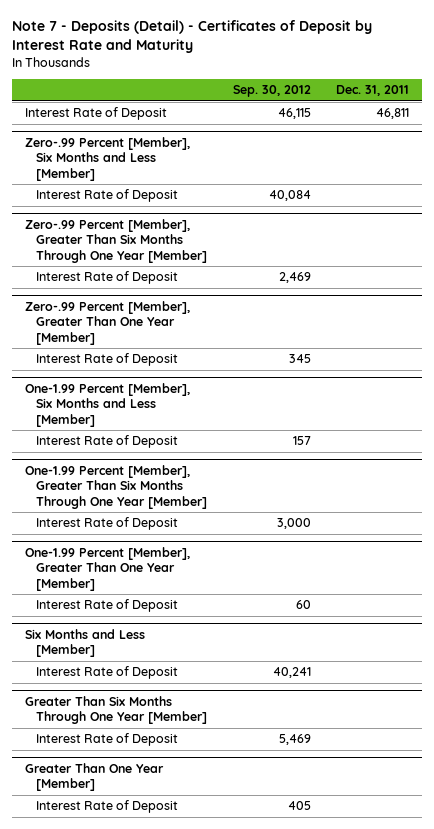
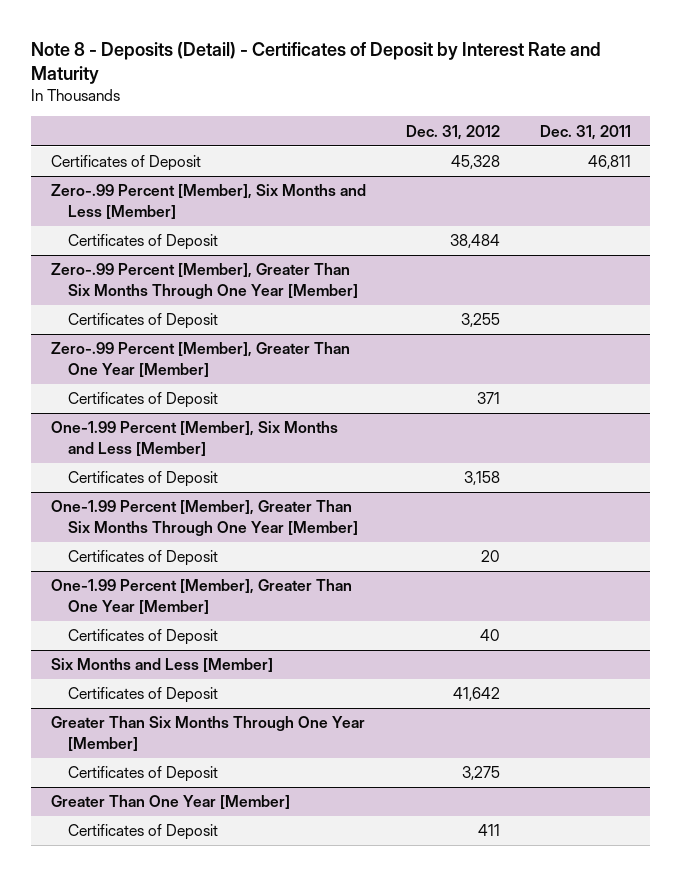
- Note 7 - Deposits (Detail) - Certificates of Deposit by Interest Rate and Maturity
+ Note 8 - Deposits (Detail) - Certificates of Deposit by Interest Rate and Maturity
- | Sep. 30, 2012 | Dec. 31, 2011
+ | Dec. 31, 2012 | Dec. 31, 2011
- Interest Rate of Deposit | 46,115 | 46,811
+ Certificates of Deposit | 45,328 | 46,811
@ Zero-.99 Percent [Member], Six Months and Less [Member]
- Interest Rate of Deposit | 40,084 |
+ Certificates of Deposit | 38,484 |
@ Zero-.99 Percent [Member], Greater Than Six Months Through One Year [Member]
- Interest Rate of Deposit | 2,469 |
+ Certificates of Deposit | 3,255 |
@ Zero-.99 Percent [Member], Greater Than One Year [Member]
- Interest Rate of Deposit | 345 |
+ Certificates of Deposit | 371 |
@ One-1.99 Percent [Member], Six Months and Less [Member]
- Interest Rate of Deposit | 157 |
+ Certificates of Deposit | 3,158 |
@ One-1.99 Percent [Member], Greater Than Six Months Through One Year [Member]
- Interest Rate of Deposit | 3,000 |
+ Certificates of Deposit | 20 |
@ One-1.99 Percent [Member], Greater Than One Year [Member]
- Interest Rate of Deposit | 60 |
+ Certificates of Deposit | 40 |
@ Six Months and Less [Member]
- Interest Rate of Deposit | 40,241 |
+ Certificates of Deposit | 41,642 |
@ Greater Than Six Months Through One Year [Member]
- Interest Rate of Deposit | 5,469 |
+ Certificates of Deposit | 3,275 |
@ Greater Than One Year [Member]
- Interest Rate of Deposit | 405 |
+ Certificates of Deposit | 411 |

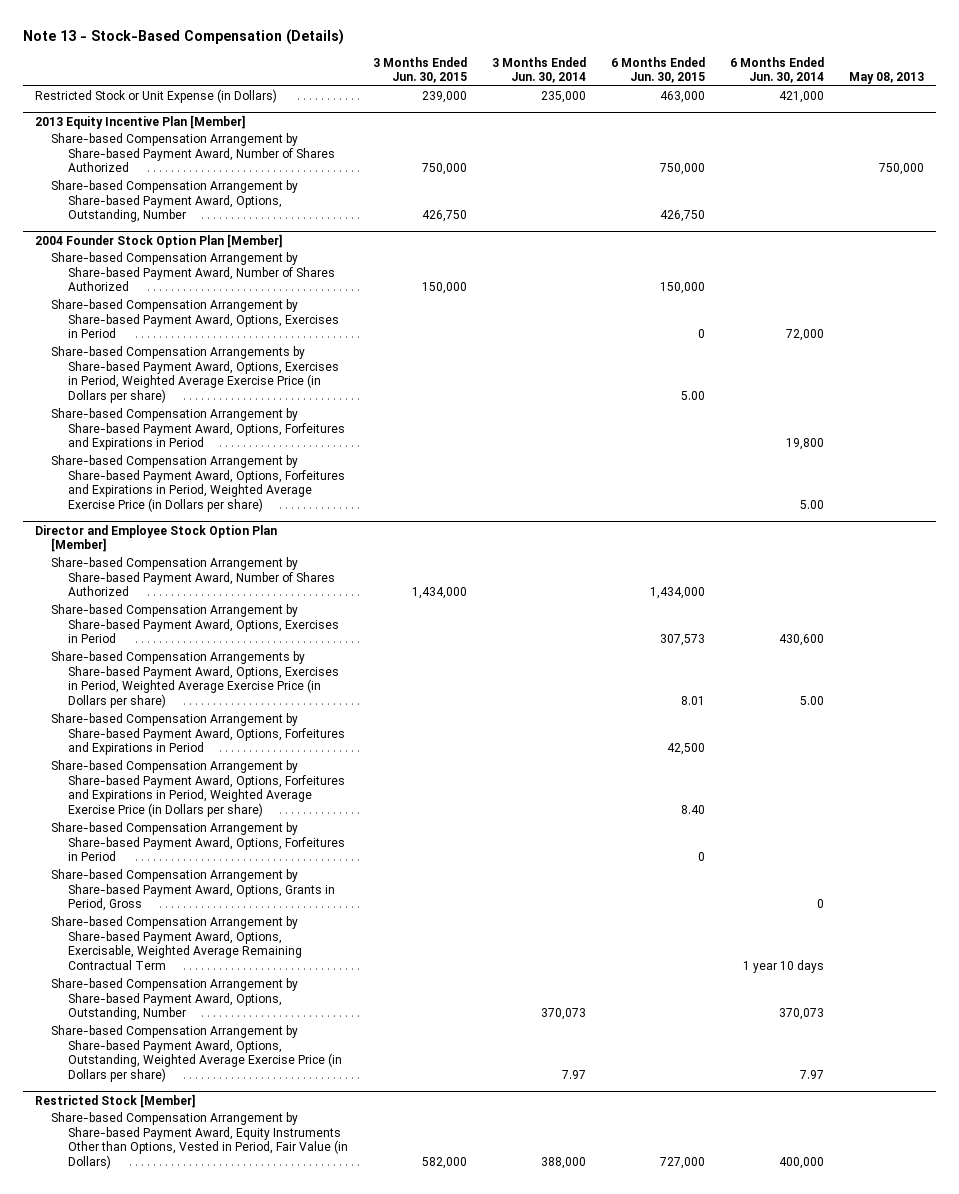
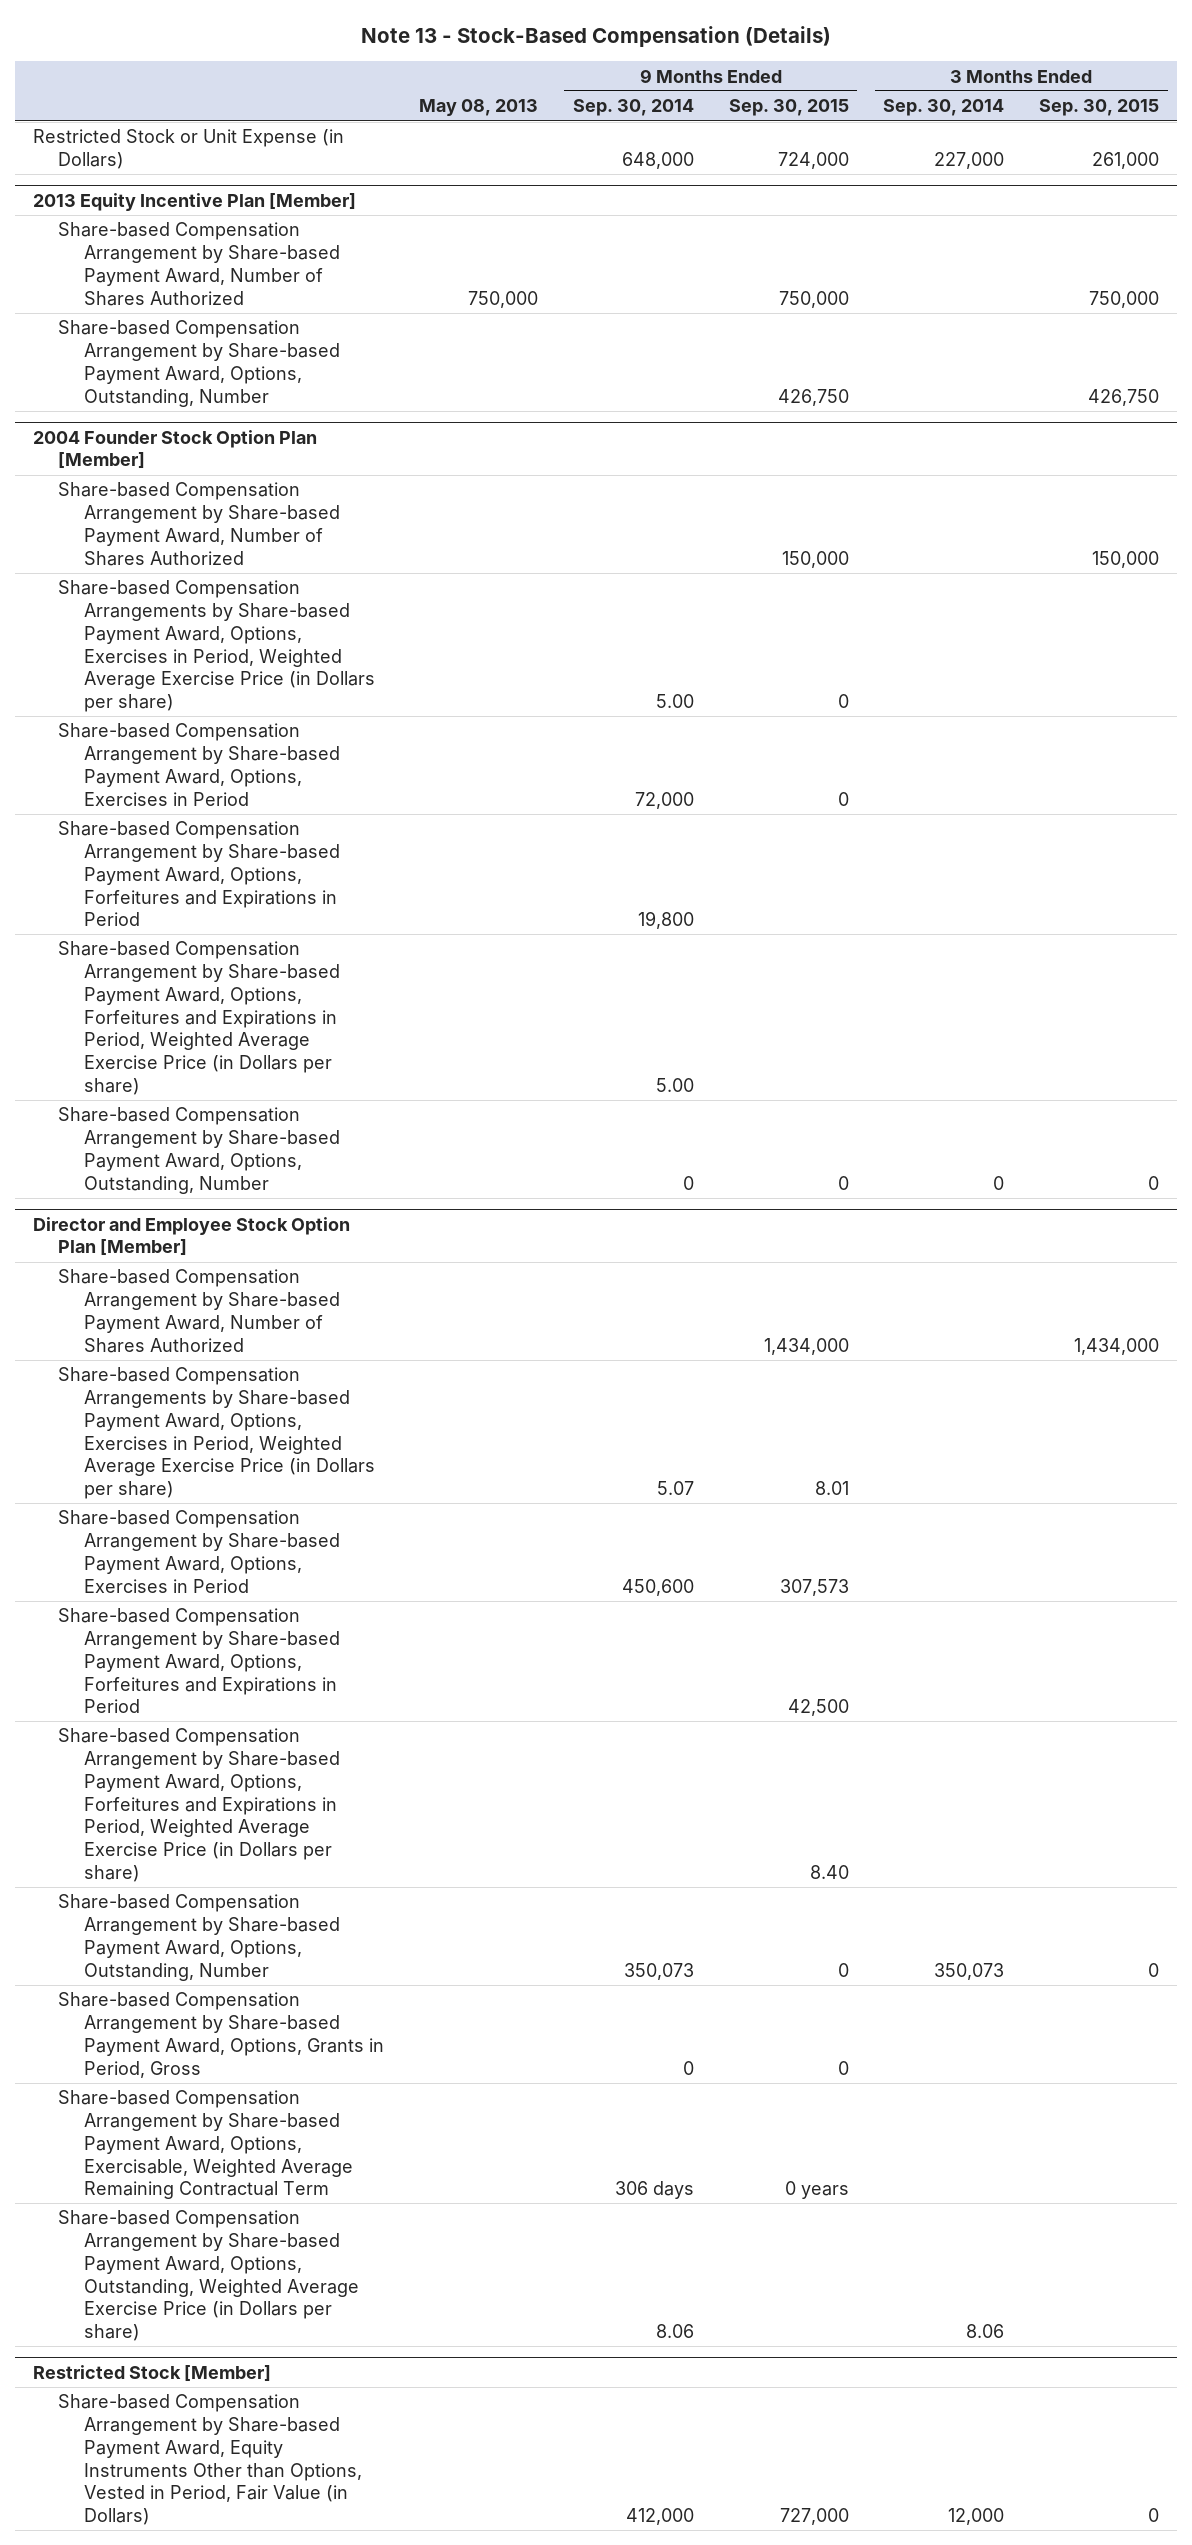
- | 3 Months Ended Jun. 30, 2015 | 3 Months Ended Jun. 30, 2014 | 6 Months Ended Jun. 30, 2015 | 6 Months Ended Jun. 30, 2014 | May 08, 2013
+ | May 08, 2013 | 9 Months Ended Sep. 30, 2014 | 9 Months Ended Sep. 30, 2015 | 3 Months Ended Sep. 30, 2014 | 3 Months Ended Sep. 30, 2015
@ 2004 Founder Stock Option Plan [Member]
moved down: Share-based Compensation Arrangement by Share-based Payment Award, Options, Exercises in Period | | 72,000 | 0 | |
+ Share-based Compensation Arrangement by Share-based Payment Award, Options, Outstanding, Number | | 0 | 0 | 0 | 0
@ Director and Employee Stock Option Plan [Member]
moved down: Share-based Compensation Arrangement by Share-based Payment Award, Options, Exercises in Period | | 450,600 | 307,573 | |
- Share-based Compensation Arrangement by Share-based Payment Award, Options, Forfeitures in Period | | | 0 | |
moved up: Share-based Compensation Arrangement by Share-based Payment Award, Options, Outstanding, Number | | 350,073 | 0 | 350,073 | 0

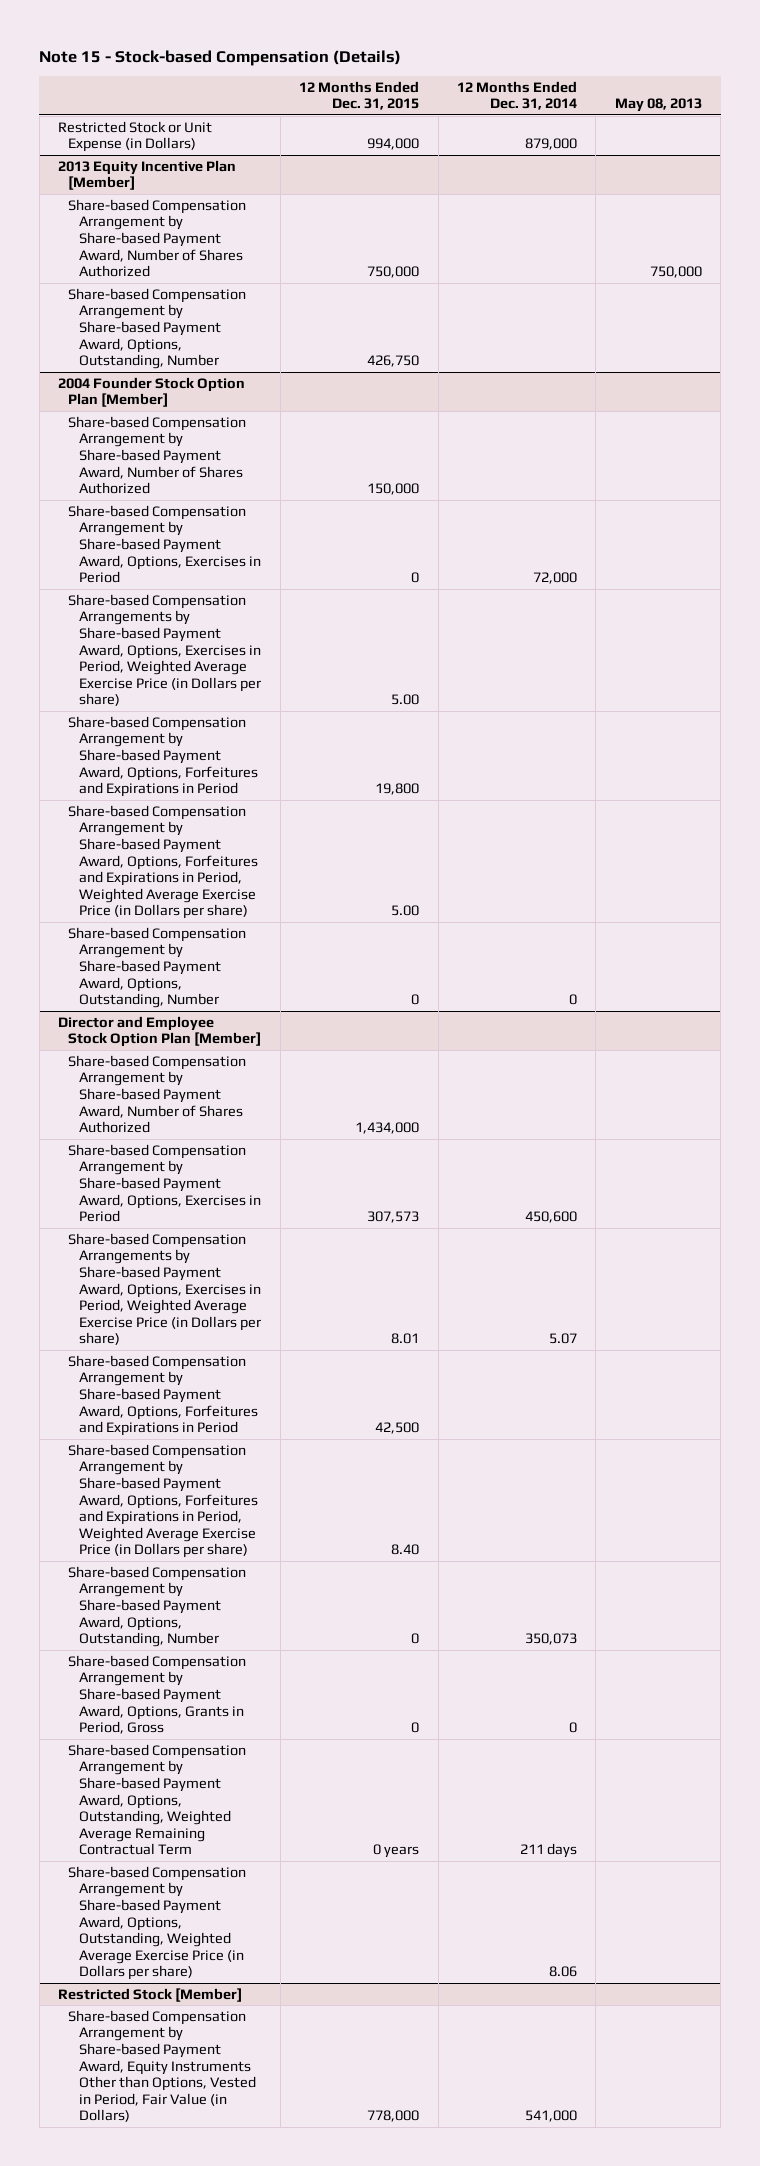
- Note 13 - Stock-Based Compensation (Details)
+ Note 15 - Stock-based Compensation (Details)
- | May 08, 2013 | 9 Months Ended Sep. 30, 2014 | 9 Months Ended Sep. 30, 2015 | 3 Months Ended Sep. 30, 2014 | 3 Months Ended Sep. 30, 2015
+ | 12 Months Ended Dec. 31, 2015 | 12 Months Ended Dec. 31, 2014 | May 08, 2013
@ 2004 Founder Stock Option Plan [Member]
moved down: Share-based Compensation Arrangements by Share-based Payment Award, Options, Exercises in Period, Weighted Average Exercise Price (in Dollars per share) | 5.00 | |
@ Director and Employee Stock Option Plan [Member]
moved down: Share-based Compensation Arrangements by Share-based Payment Award, Options, Exercises in Period, Weighted Average Exercise Price (in Dollars per share) | 8.01 | 5.07 |
- Share-based Compensation Arrangement by Share-based Payment Award, Options, Exercisable, Weighted Average Remaining Contractual Term | | 306 days | 0 years | |
+ Share-based Compensation Arrangement by Share-based Payment Award, Options, Outstanding, Weighted Average Remaining Contractual Term | 0 years | 211 days |

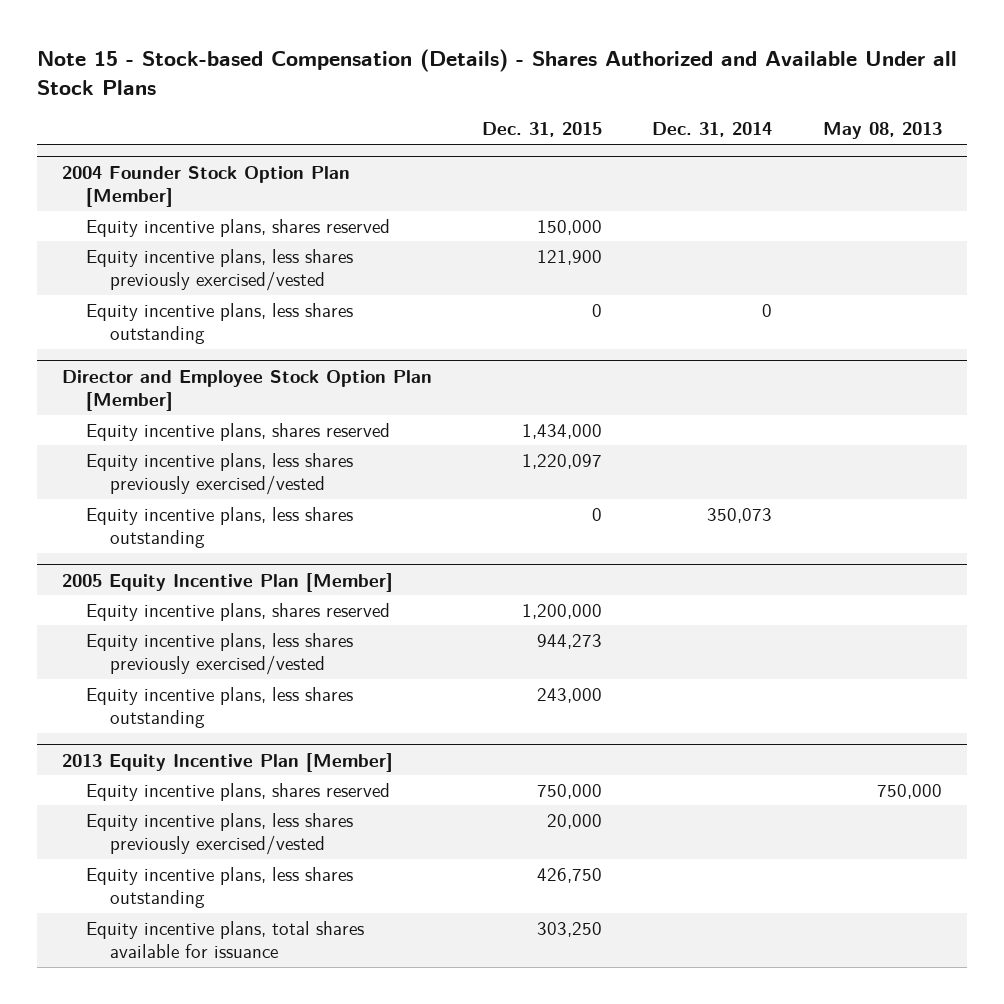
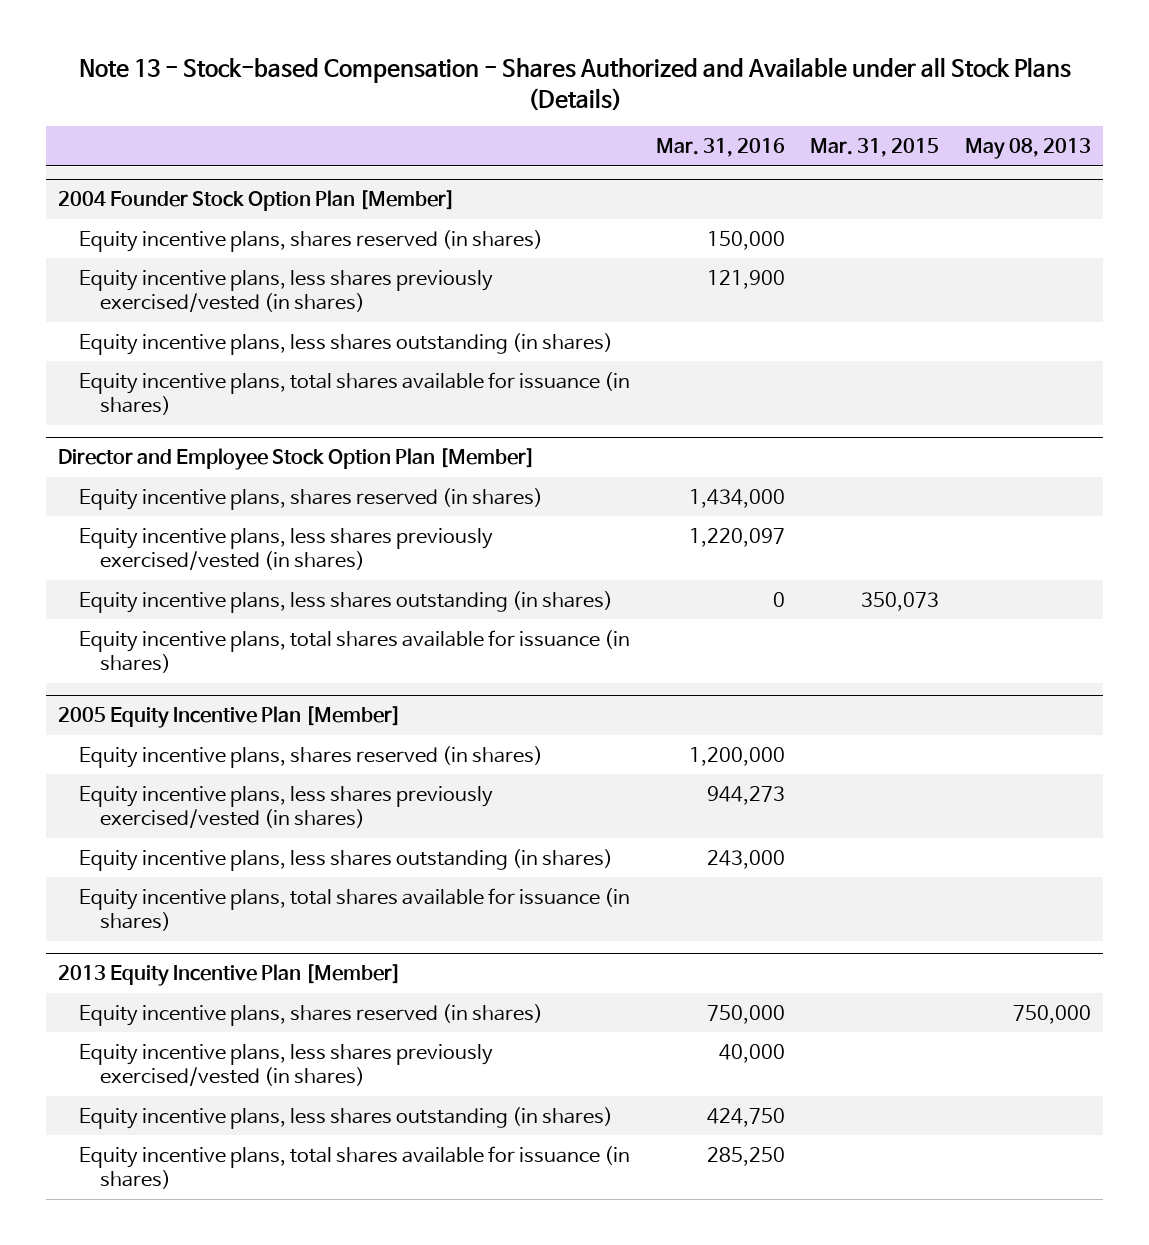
- Note 15 - Stock-based Compensation (Details) - Shares Authorized and Available Under all Stock Plans
+ Note 13 - Stock-based Compensation - Shares Authorized and Available under all Stock Plans (Details)
- | Dec. 31, 2015 | Dec. 31, 2014 | May 08, 2013
+ | Mar. 31, 2016 | Mar. 31, 2015 | May 08, 2013
@ 2004 Founder Stock Option Plan [Member]
- Equity incentive plans, shares reserved | 150,000 | |
- Equity incentive plans, less shares previously exercised/vested | 121,900 | |
- Equity incentive plans, less shares outstanding | 0 | 0 |
+ Equity incentive plans, shares reserved (in shares) | 150,000 | |
+ Equity incentive plans, less shares previously exercised/vested (in shares) | 121,900 | |
+ Equity incentive plans, less shares outstanding (in shares)
+ Equity incentive plans, total shares available for issuance (in shares)
@ Director and Employee Stock Option Plan [Member]
- Equity incentive plans, shares reserved | 1,434,000 | |
- Equity incentive plans, less shares previously exercised/vested | 1,220,097 | |
- Equity incentive plans, less shares outstanding | 0 | 350,073 |
+ Equity incentive plans, shares reserved (in shares) | 1,434,000 | |
+ Equity incentive plans, less shares previously exercised/vested (in shares) | 1,220,097 | |
+ Equity incentive plans, less shares outstanding (in shares) | 0 | 350,073 |
+ Equity incentive plans, total shares available for issuance (in shares)
@ 2005 Equity Incentive Plan [Member]
- Equity incentive plans, shares reserved | 1,200,000 | |
- Equity incentive plans, less shares previously exercised/vested | 944,273 | |
- Equity incentive plans, less shares outstanding | 243,000 | |
+ Equity incentive plans, shares reserved (in shares) | 1,200,000 | |
+ Equity incentive plans, less shares previously exercised/vested (in shares) | 944,273 | |
+ Equity incentive plans, less shares outstanding (in shares) | 243,000 | |
+ Equity incentive plans, total shares available for issuance (in shares)
@ 2013 Equity Incentive Plan [Member]
- Equity incentive plans, shares reserved | 750,000 | | 750,000
- Equity incentive plans, less shares previously exercised/vested | 20,000 | |
- Equity incentive plans, less shares outstanding | 426,750 | |
- Equity incentive plans, total shares available for issuance | 303,250 | |
+ Equity incentive plans, shares reserved (in shares) | 750,000 | | 750,000
+ Equity incentive plans, less shares previously exercised/vested (in shares) | 40,000 | |
+ Equity incentive plans, less shares outstanding (in shares) | 424,750 | |
+ Equity incentive plans, total shares available for issuance (in shares) | 285,250 | |

